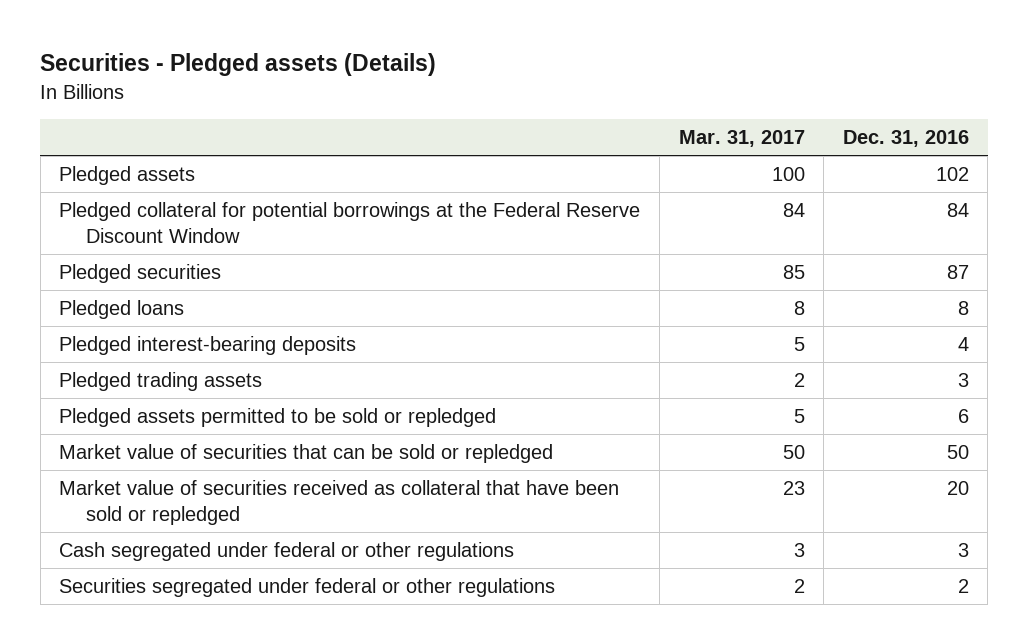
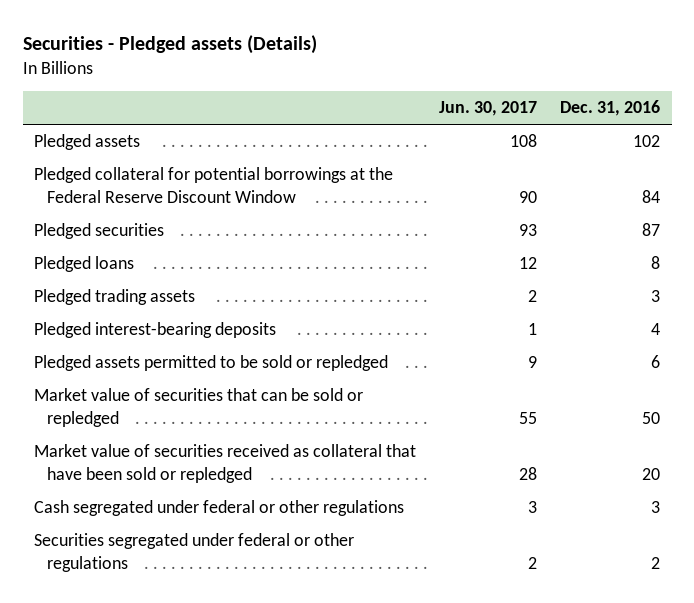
- | Mar. 31, 2017 | Dec. 31, 2016
+ | Jun. 30, 2017 | Dec. 31, 2016
moved down: Pledged interest-bearing deposits | 1 | 4

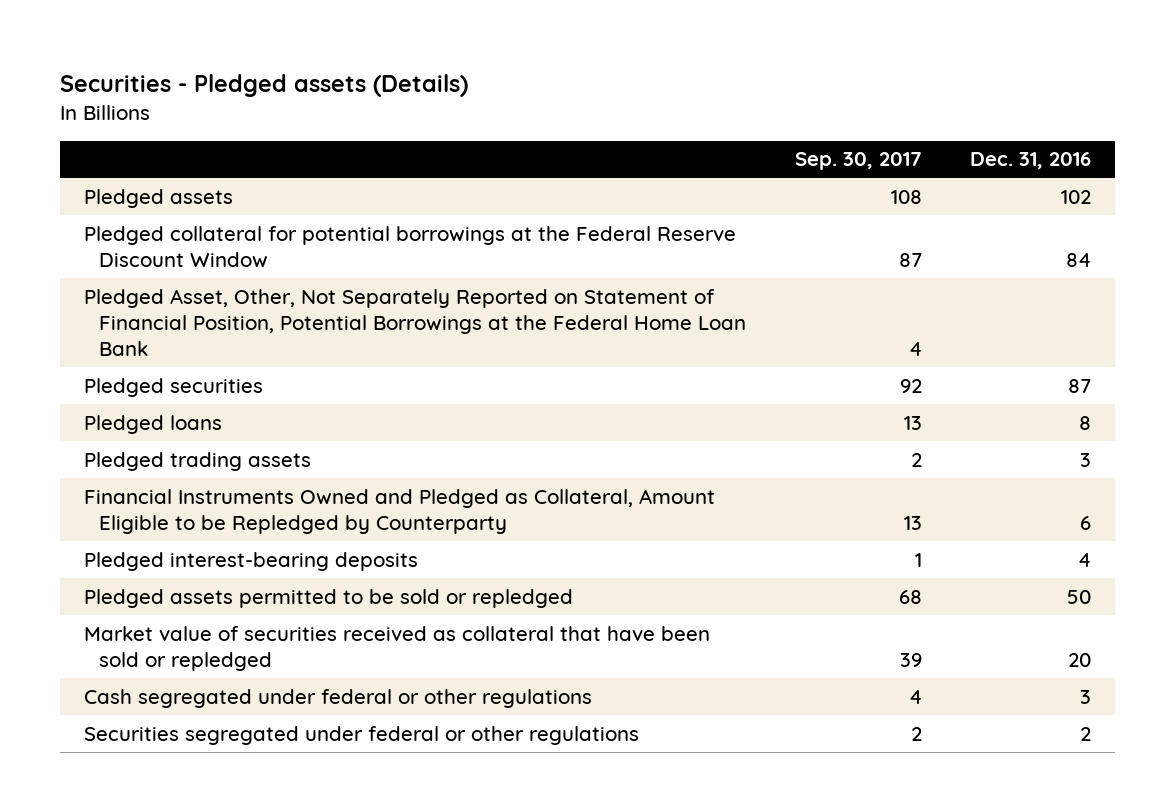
- | Jun. 30, 2017 | Dec. 31, 2016
+ | Sep. 30, 2017 | Dec. 31, 2016
+ Pledged Asset, Other, Not Separately Reported on Statement of Financial Position, Potential Borrowings at the Federal Home Loan Bank | 4 |
+ Financial Instruments Owned and Pledged as Collateral, Amount Eligible to be Repledged by Counterparty | 13 | 6
- Pledged assets permitted to be sold or repledged | 9 | 6
- Market value of securities that can be sold or repledged | 55 | 50
+ Pledged assets permitted to be sold or repledged | 68 | 50

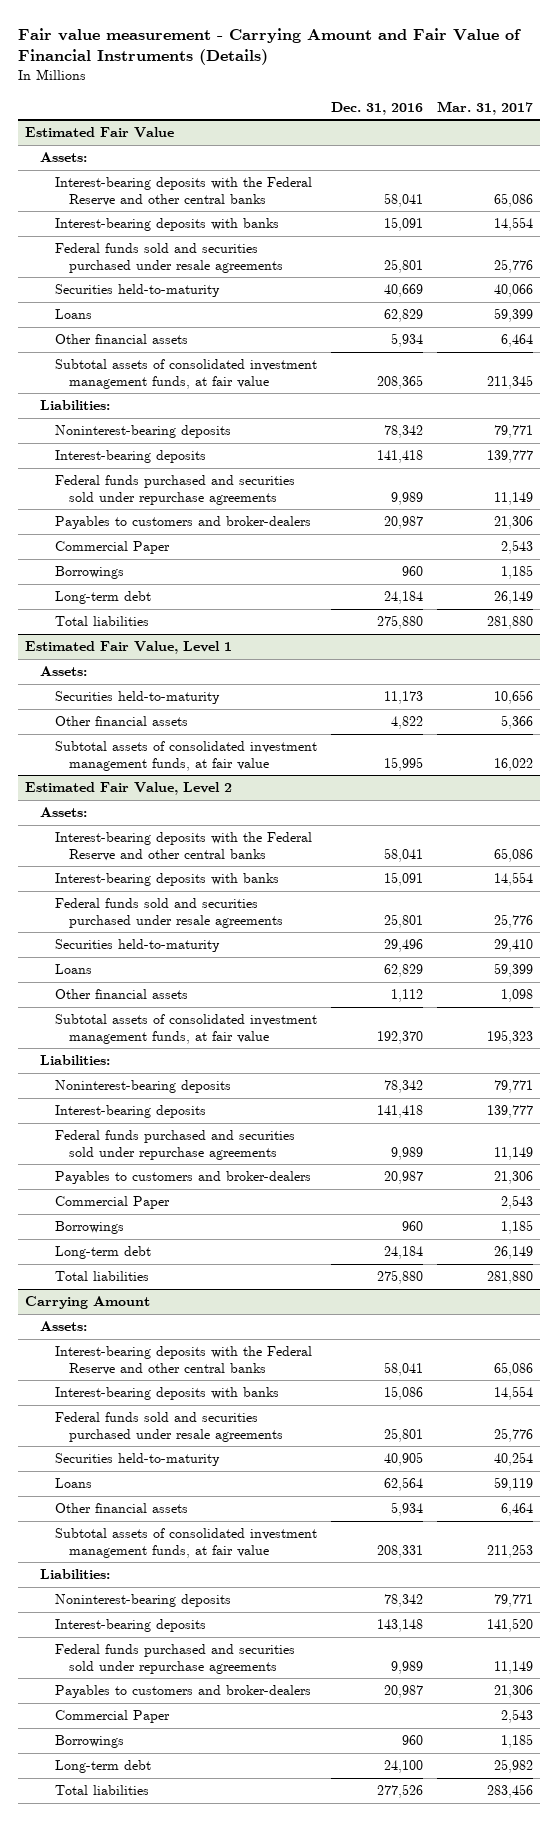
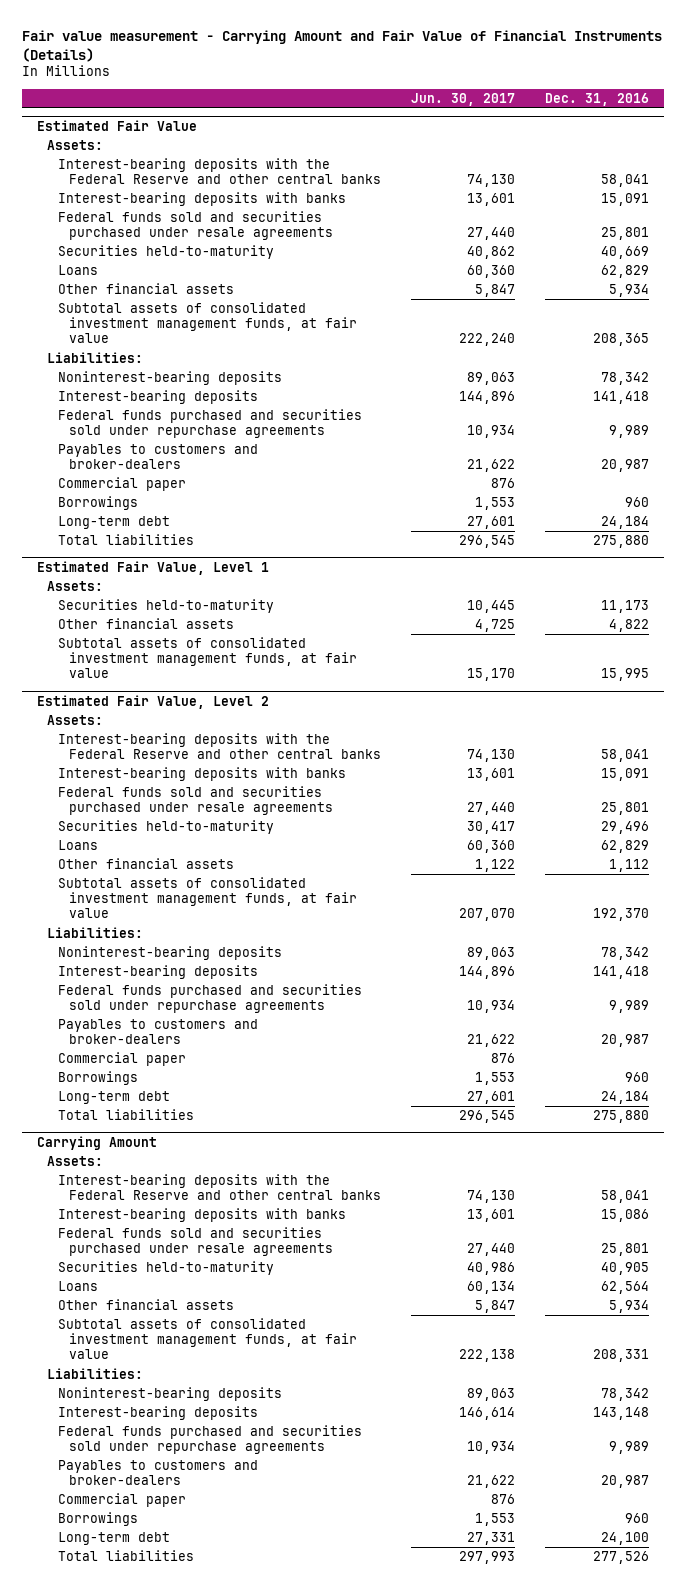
- | Dec. 31, 2016 | Mar. 31, 2017
+ | Jun. 30, 2017 | Dec. 31, 2016
@ Estimated Fair Value
- Commercial Paper | | 2,543
+ Commercial paper | 876 |
@ Estimated Fair Value, Level 2
- Commercial Paper | | 2,543
+ Commercial paper | 876 |
@ Carrying Amount
- Commercial Paper | | 2,543
+ Commercial paper | 876 |

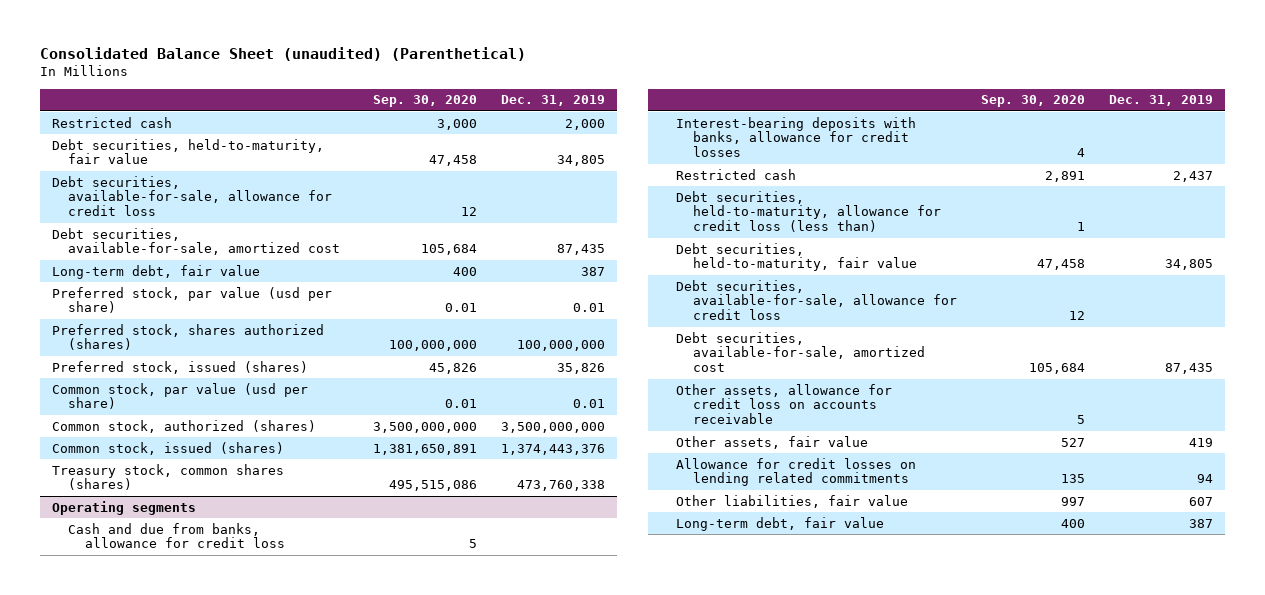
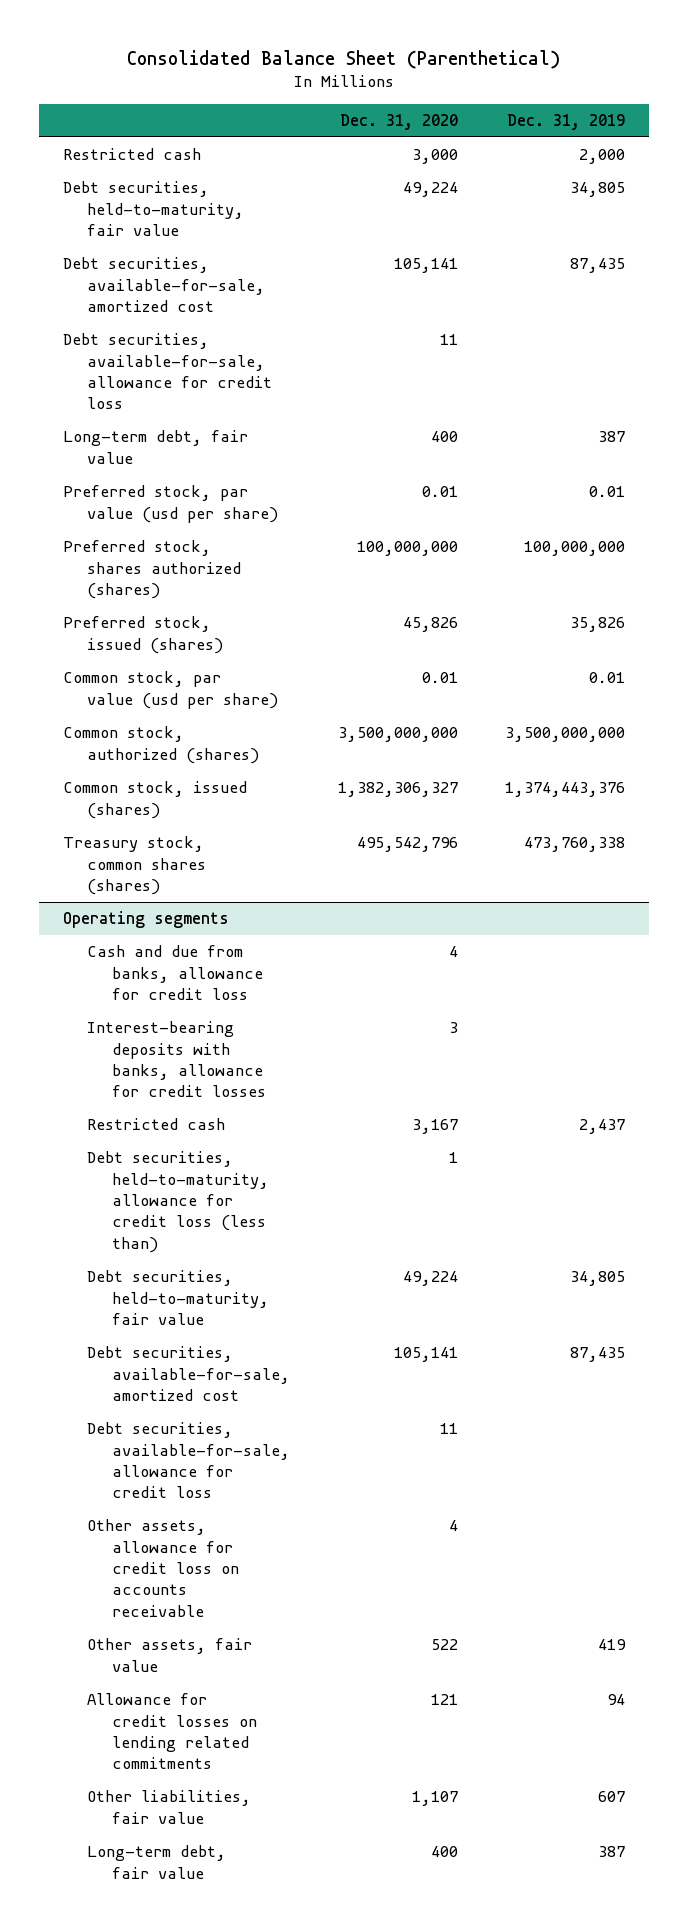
- Consolidated Balance Sheet (unaudited) (Parenthetical)
+ Consolidated Balance Sheet (Parenthetical)
- | Sep. 30, 2020 | Dec. 31, 2019
+ | Dec. 31, 2020 | Dec. 31, 2019
moved down: Debt securities, available-for-sale, allowance for credit loss | 11 |
@ Operating segments
moved down: Debt securities, available-for-sale, allowance for credit loss | 11 |

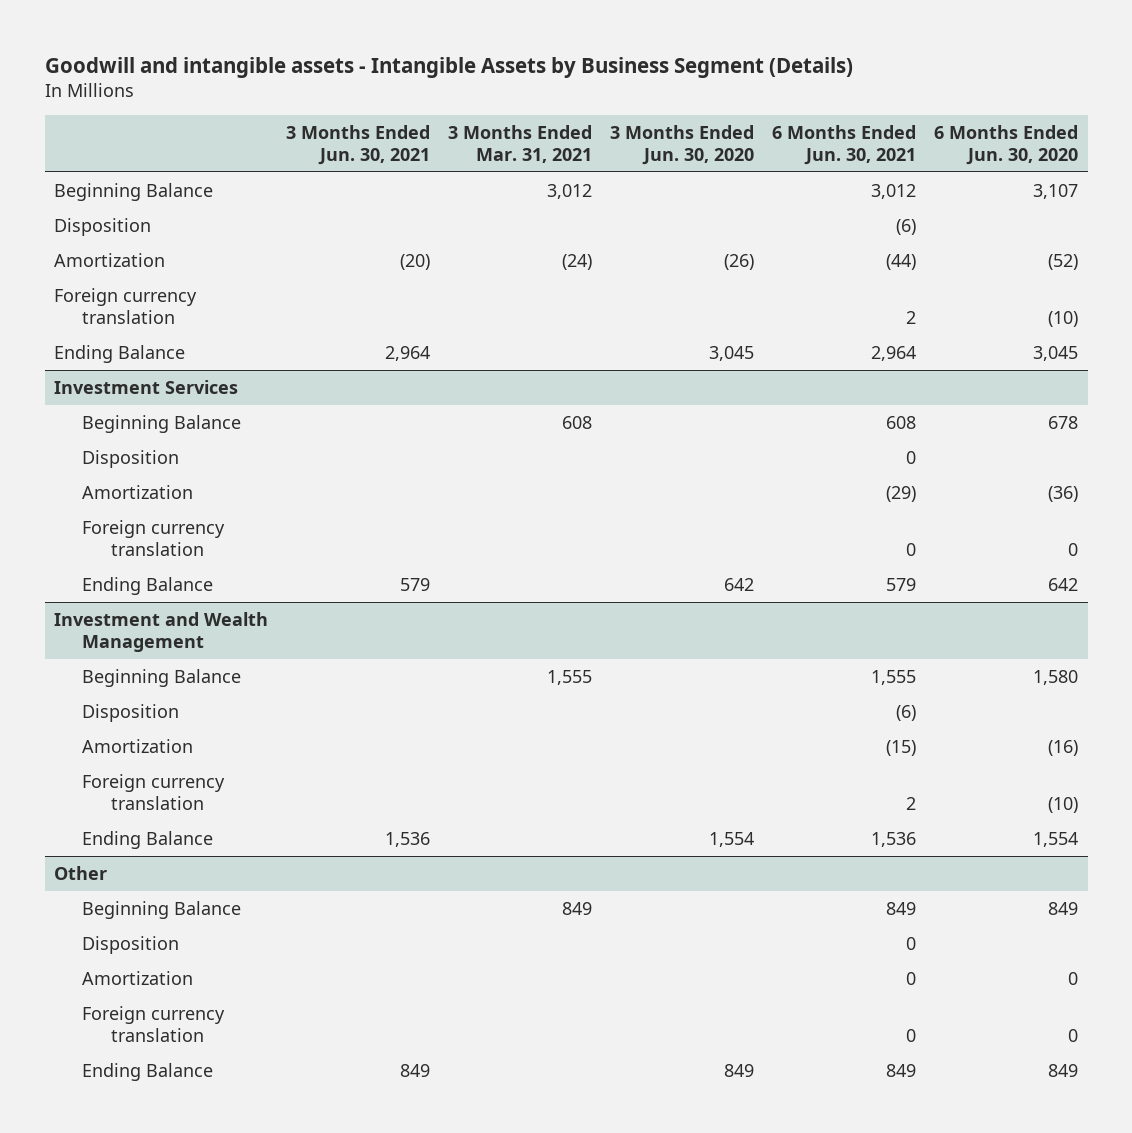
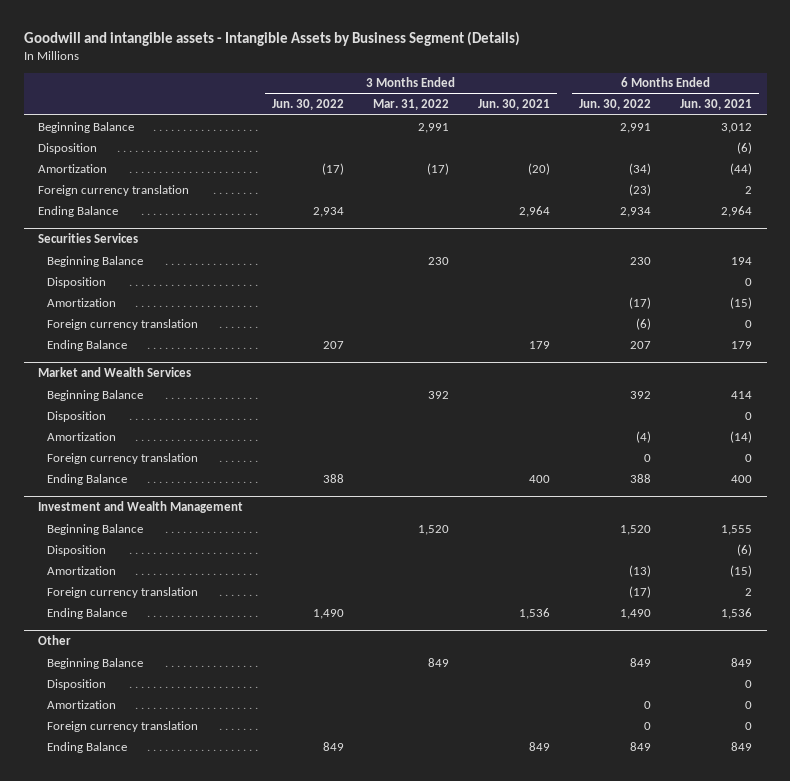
- | 3 Months Ended Jun. 30, 2021 | 3 Months Ended Mar. 31, 2021 | 3 Months Ended Jun. 30, 2020 | 6 Months Ended Jun. 30, 2021 | 6 Months Ended Jun. 30, 2020
+ | 3 Months Ended Jun. 30, 2022 | 3 Months Ended Mar. 31, 2022 | 3 Months Ended Jun. 30, 2021 | 6 Months Ended Jun. 30, 2022 | 6 Months Ended Jun. 30, 2021
- Investment Services
- Beginning Balance | | 608 | | 608 | 678
+ Securities Services
+ Beginning Balance | | 230 | | 230 | 194
- Amortization | | | | (29) | (36)
+ Amortization | | | | (17) | (15)
- Ending Balance | 579 | | 642 | 579 | 642
+ Ending Balance | 207 | | 179 | 207 | 179
+ Market and Wealth Services
+ Beginning Balance | | 392 | | 392 | 414
+ Disposition | | | | | 0
+ Amortization | | | | (4) | (14)
+ Foreign currency translation | | | | 0 | 0
+ Ending Balance | 388 | | 400 | 388 | 400

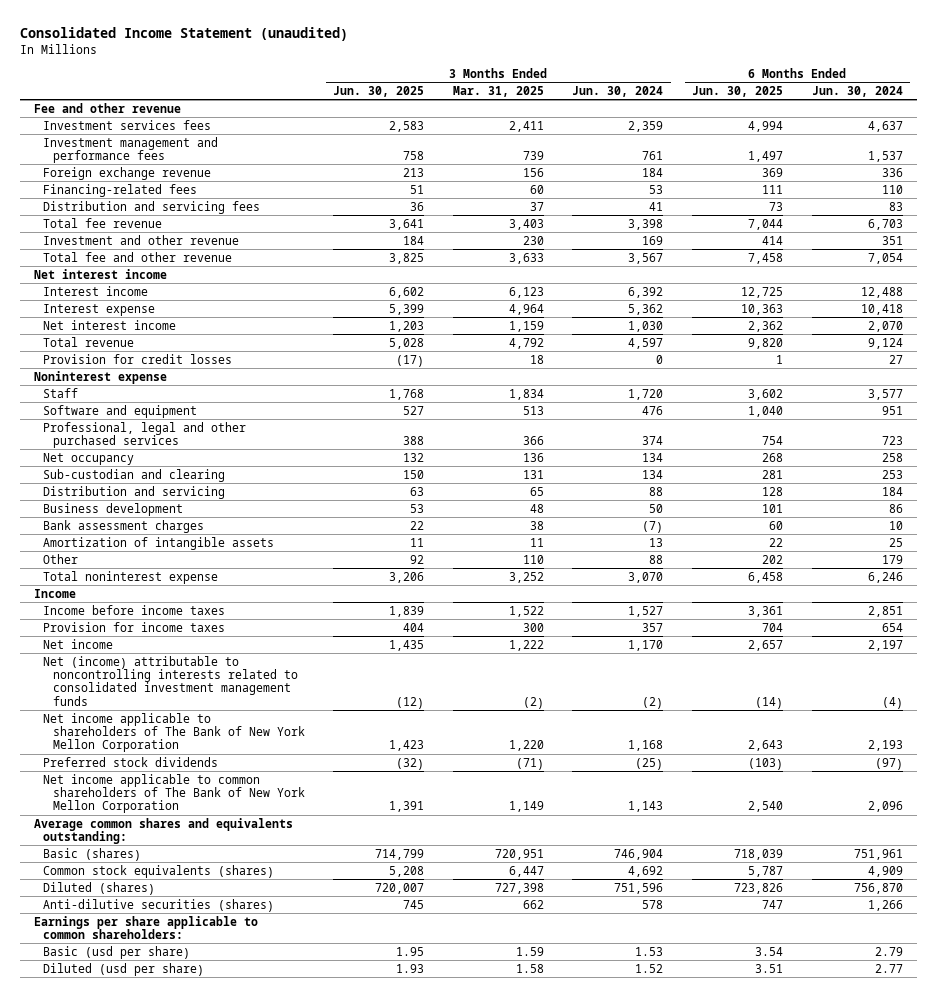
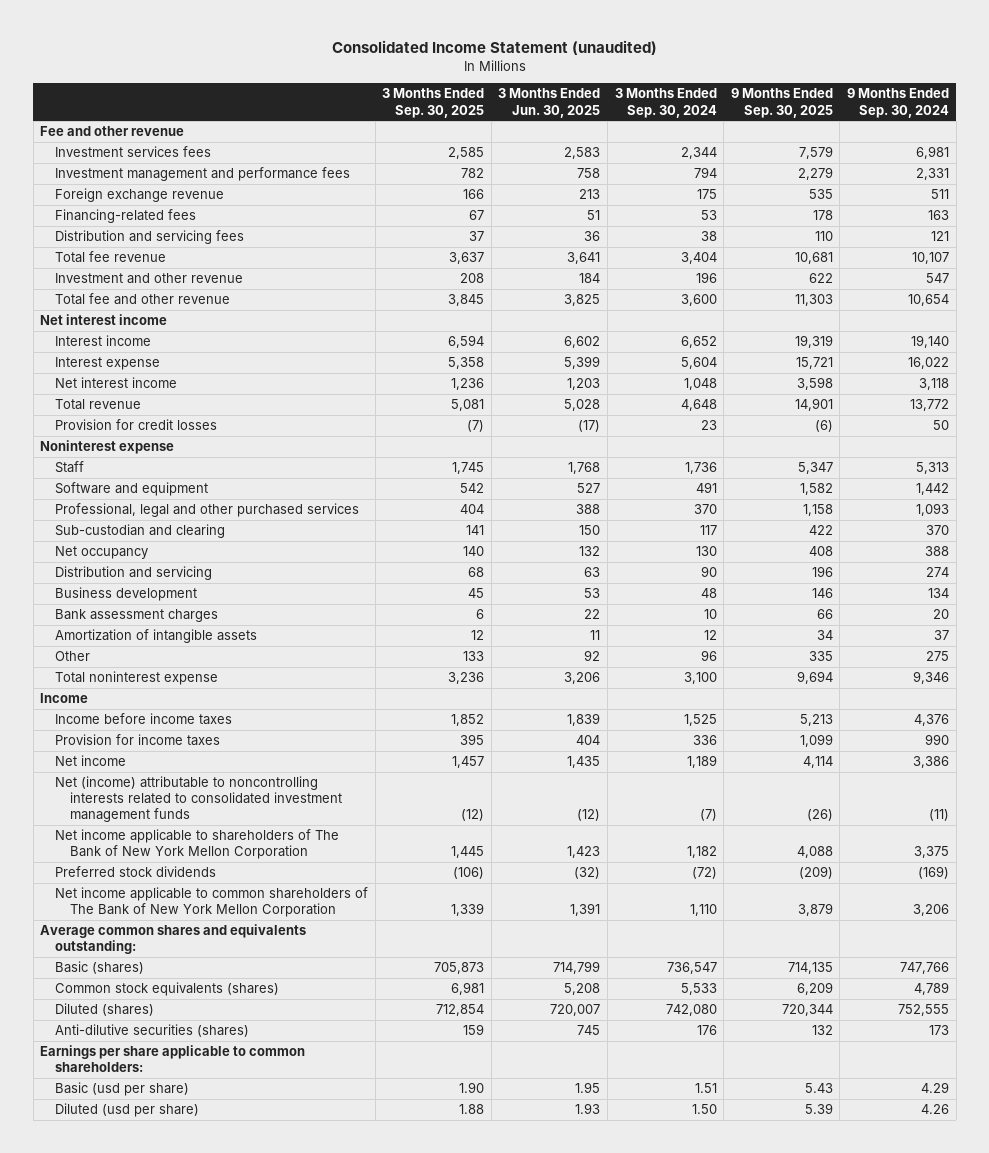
- | 3 Months Ended Jun. 30, 2025 | 3 Months Ended Mar. 31, 2025 | 3 Months Ended Jun. 30, 2024 | 6 Months Ended Jun. 30, 2025 | 6 Months Ended Jun. 30, 2024
+ | 3 Months Ended Sep. 30, 2025 | 3 Months Ended Jun. 30, 2025 | 3 Months Ended Sep. 30, 2024 | 9 Months Ended Sep. 30, 2025 | 9 Months Ended Sep. 30, 2024
moved down: Net occupancy | 140 | 132 | 130 | 408 | 388

